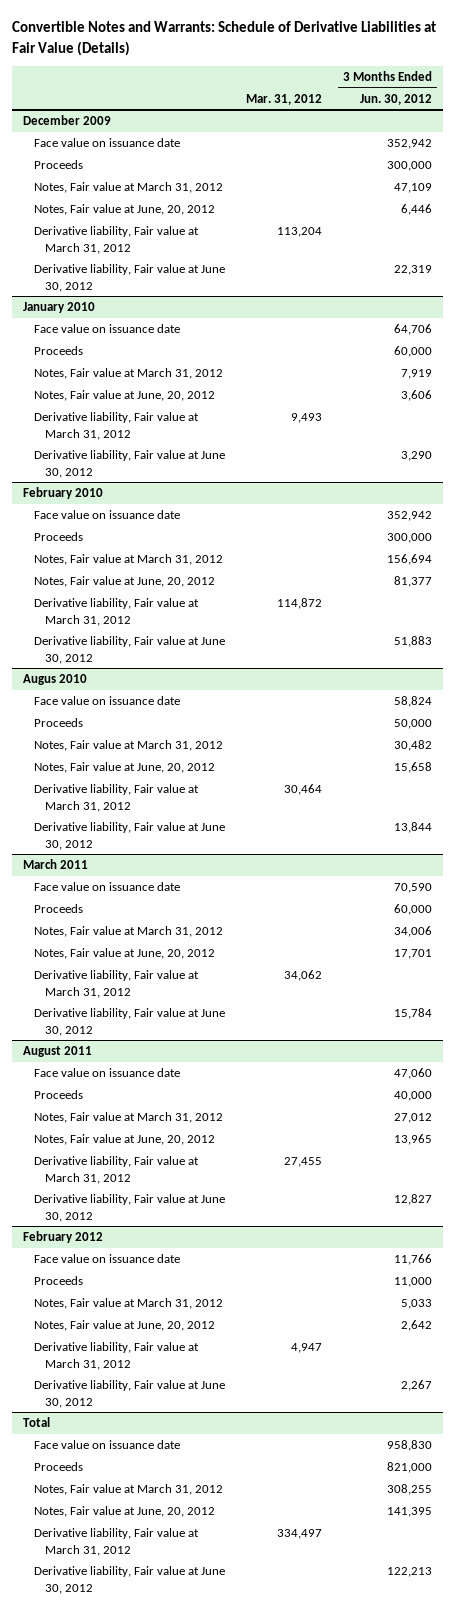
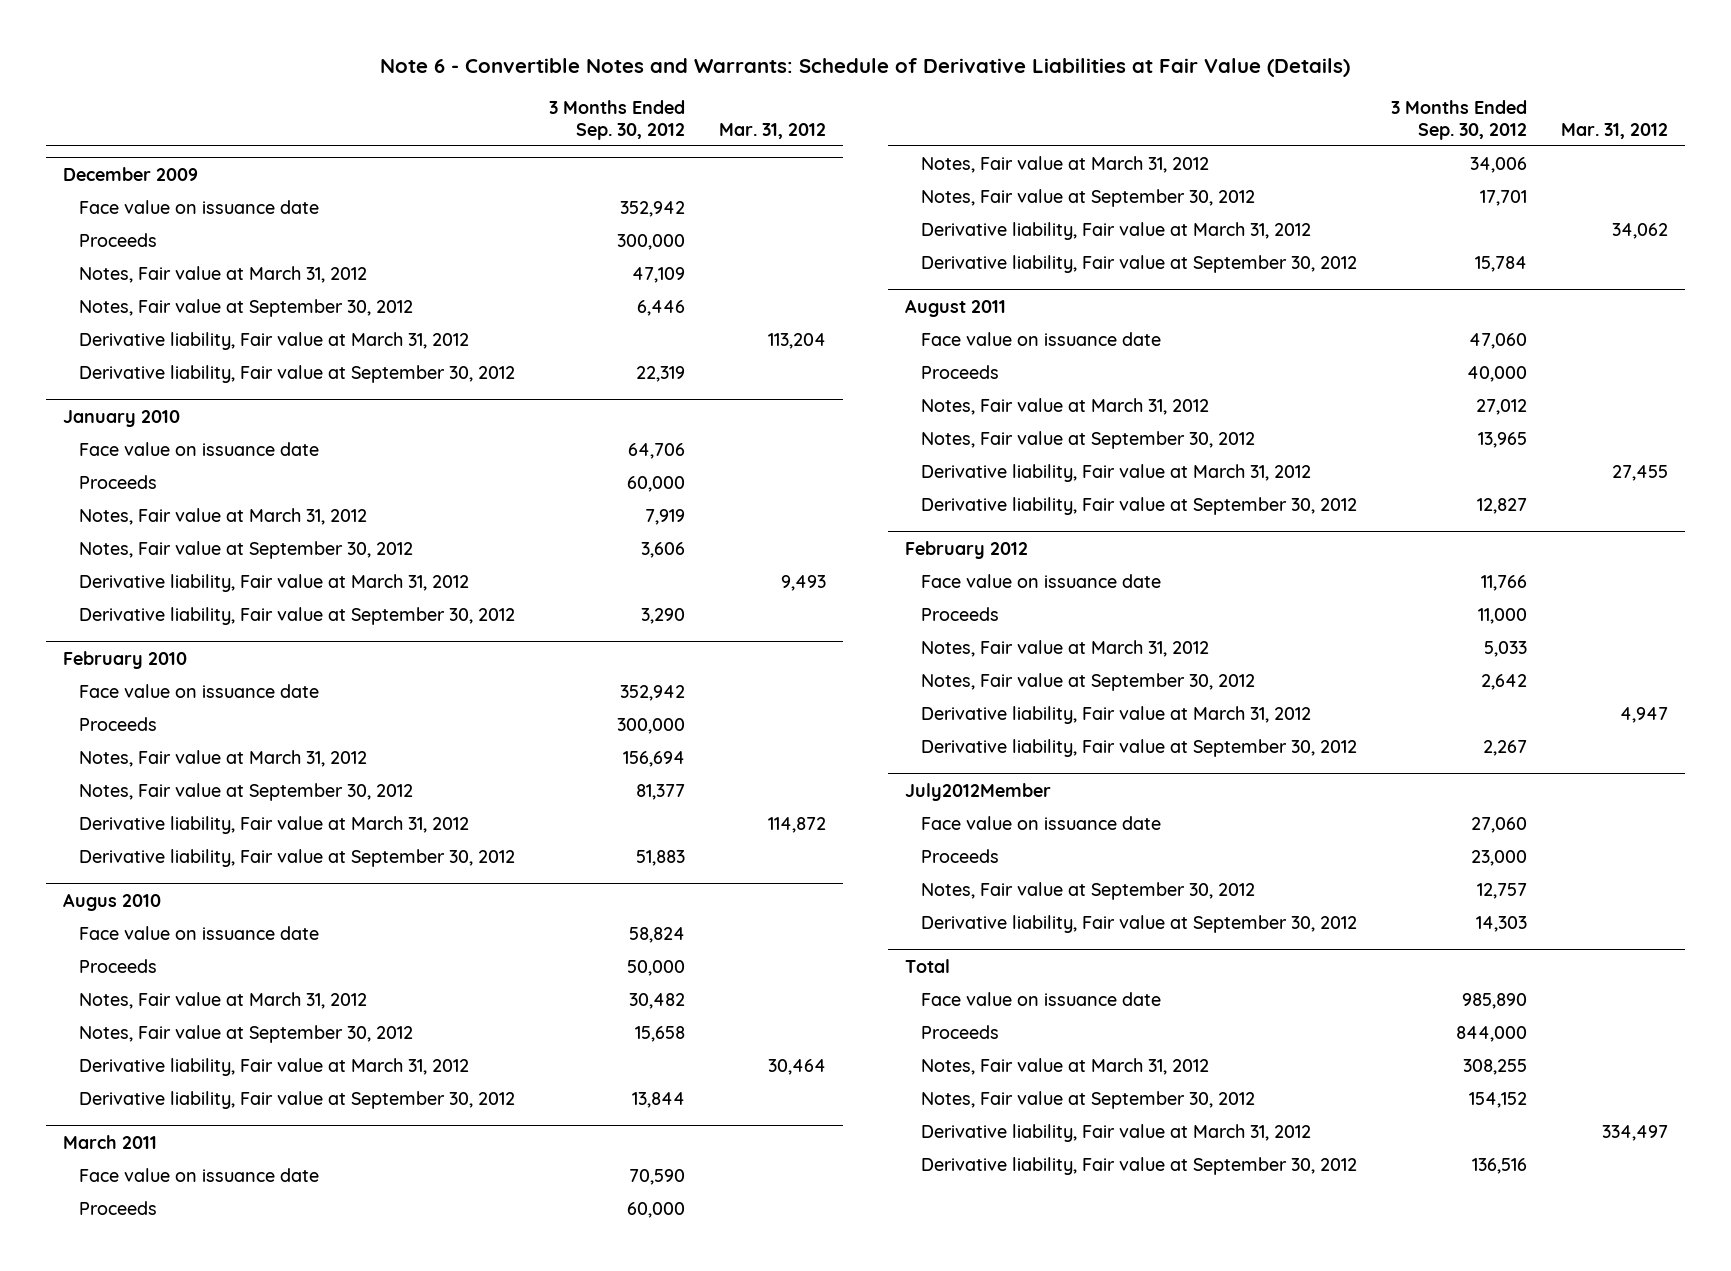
- Convertible Notes and Warrants: Schedule of Derivative Liabilities at Fair Value (Details)
+ Note 6 - Convertible Notes and Warrants: Schedule of Derivative Liabilities at Fair Value (Details)
- | Mar. 31, 2012 | 3 Months Ended Jun. 30, 2012
+ | 3 Months Ended Sep. 30, 2012 | Mar. 31, 2012
@ December 2009
- Notes, Fair value at June, 20, 2012 | | 6,446
+ Notes, Fair value at September 30, 2012 | 6,446 |
- Derivative liability, Fair value at June 30, 2012 | | 22,319
+ Derivative liability, Fair value at September 30, 2012 | 22,319 |
@ January 2010
- Notes, Fair value at June, 20, 2012 | | 3,606
+ Notes, Fair value at September 30, 2012 | 3,606 |
- Derivative liability, Fair value at June 30, 2012 | | 3,290
+ Derivative liability, Fair value at September 30, 2012 | 3,290 |
@ February 2010
- Notes, Fair value at June, 20, 2012 | | 81,377
+ Notes, Fair value at September 30, 2012 | 81,377 |
- Derivative liability, Fair value at June 30, 2012 | | 51,883
+ Derivative liability, Fair value at September 30, 2012 | 51,883 |
@ Augus 2010
- Notes, Fair value at June, 20, 2012 | | 15,658
+ Notes, Fair value at September 30, 2012 | 15,658 |
- Derivative liability, Fair value at June 30, 2012 | | 13,844
+ Derivative liability, Fair value at September 30, 2012 | 13,844 |
@ March 2011
- Notes, Fair value at June, 20, 2012 | | 17,701
+ Notes, Fair value at September 30, 2012 | 17,701 |
- Derivative liability, Fair value at June 30, 2012 | | 15,784
+ Derivative liability, Fair value at September 30, 2012 | 15,784 |
@ August 2011
- Notes, Fair value at June, 20, 2012 | | 13,965
+ Notes, Fair value at September 30, 2012 | 13,965 |
- Derivative liability, Fair value at June 30, 2012 | | 12,827
+ Derivative liability, Fair value at September 30, 2012 | 12,827 |
@ February 2012
- Notes, Fair value at June, 20, 2012 | | 2,642
+ Notes, Fair value at September 30, 2012 | 2,642 |
- Derivative liability, Fair value at June 30, 2012 | | 2,267
+ Derivative liability, Fair value at September 30, 2012 | 2,267 |
+ July2012Member
+ Face value on issuance date | 27,060 |
+ Proceeds | 23,000 |
+ Notes, Fair value at September 30, 2012 | 12,757 |
+ Derivative liability, Fair value at September 30, 2012 | 14,303 |
@ Total
- Notes, Fair value at June, 20, 2012 | | 141,395
+ Notes, Fair value at September 30, 2012 | 154,152 |
- Derivative liability, Fair value at June 30, 2012 | | 122,213
+ Derivative liability, Fair value at September 30, 2012 | 136,516 |

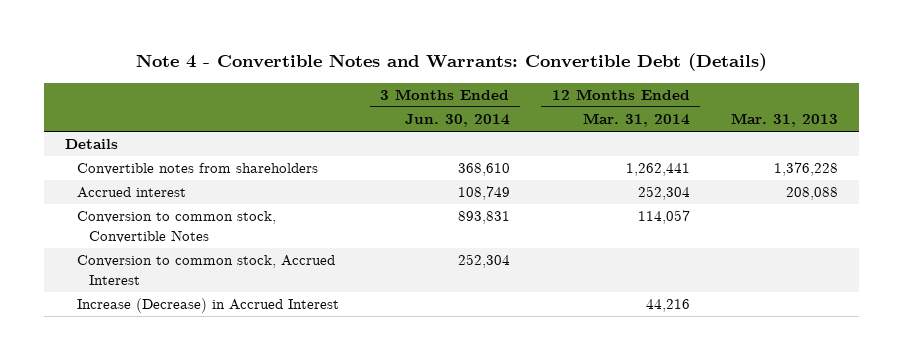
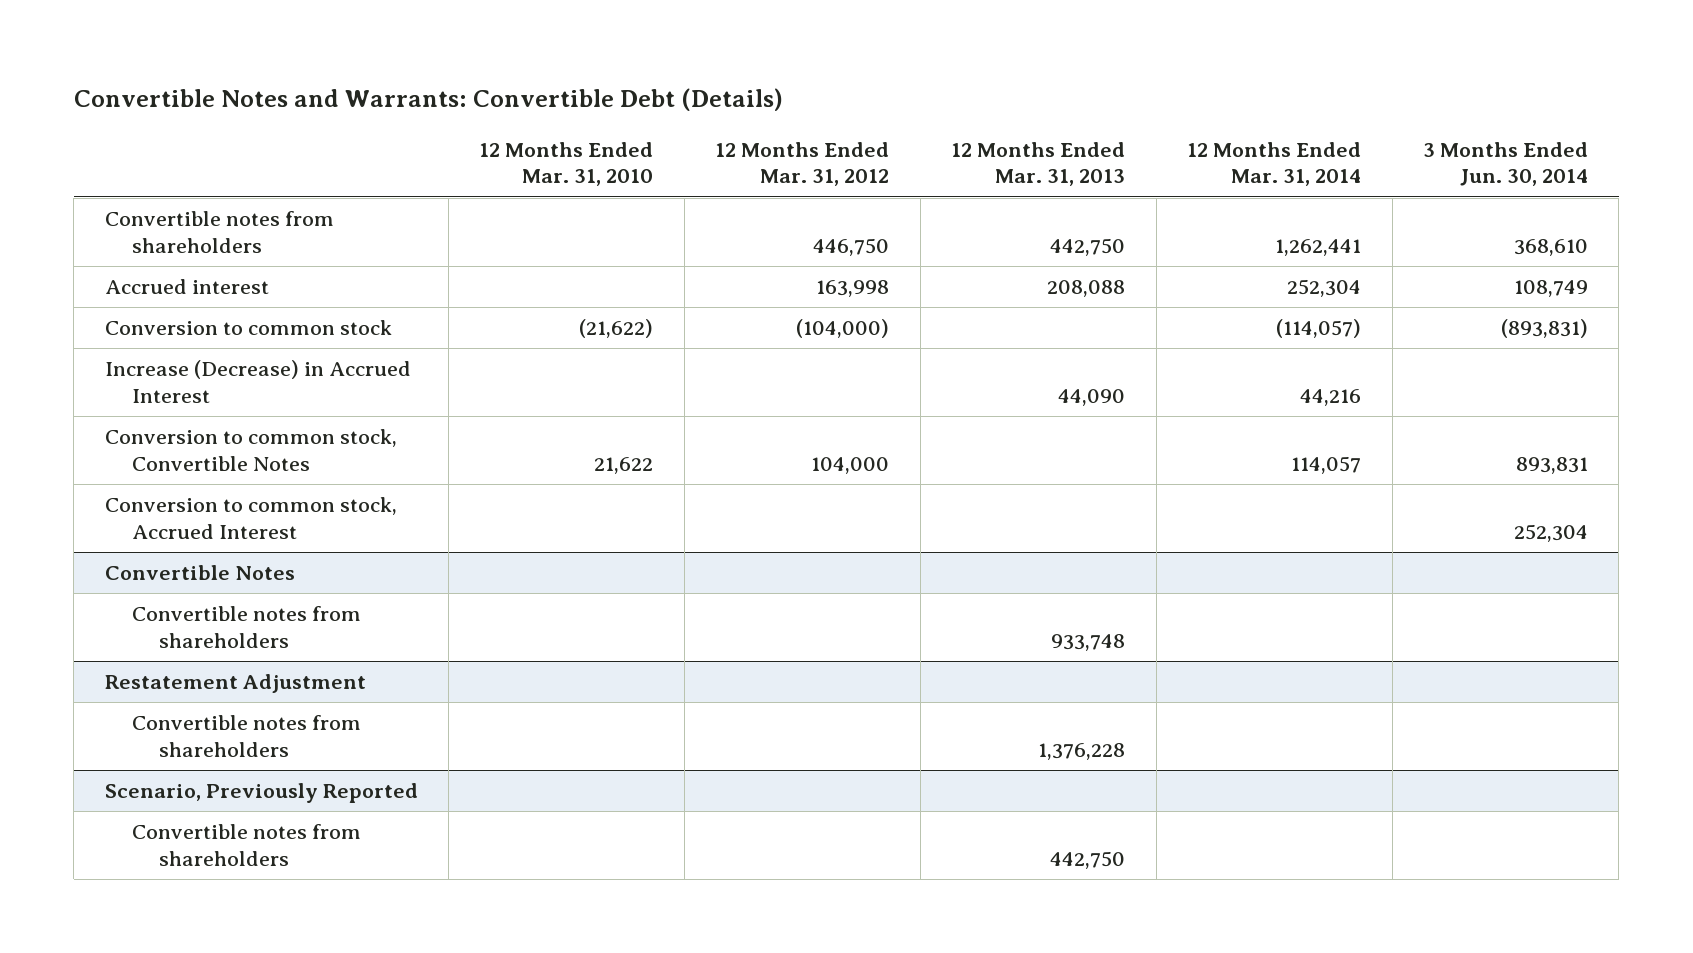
- Note 4 - Convertible Notes and Warrants: Convertible Debt (Details)
+ Convertible Notes and Warrants: Convertible Debt (Details)
- | 3 Months Ended Jun. 30, 2014 | 12 Months Ended Mar. 31, 2014 | Mar. 31, 2013
+ | 12 Months Ended Mar. 31, 2010 | 12 Months Ended Mar. 31, 2012 | 12 Months Ended Mar. 31, 2013 | 12 Months Ended Mar. 31, 2014 | 3 Months Ended Jun. 30, 2014
- Details
+ Conversion to common stock | (21,622) | (104,000) | | (114,057) | (893,831)
moved up: Increase (Decrease) in Accrued Interest | | | 44,090 | 44,216 |
+ Convertible Notes
+ Convertible notes from shareholders | | | 933,748 | |
+ Restatement Adjustment
+ Convertible notes from shareholders | | | 1,376,228 | |
+ Scenario, Previously Reported
+ Convertible notes from shareholders | | | 442,750 | |

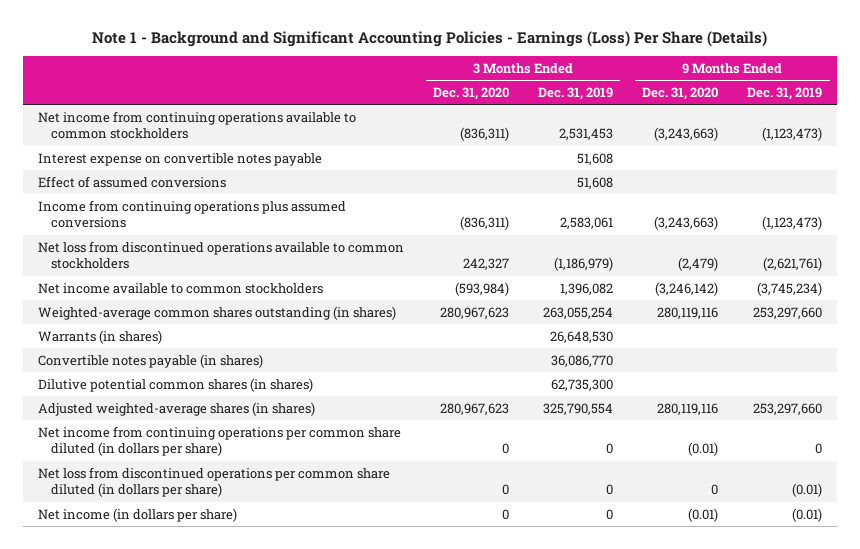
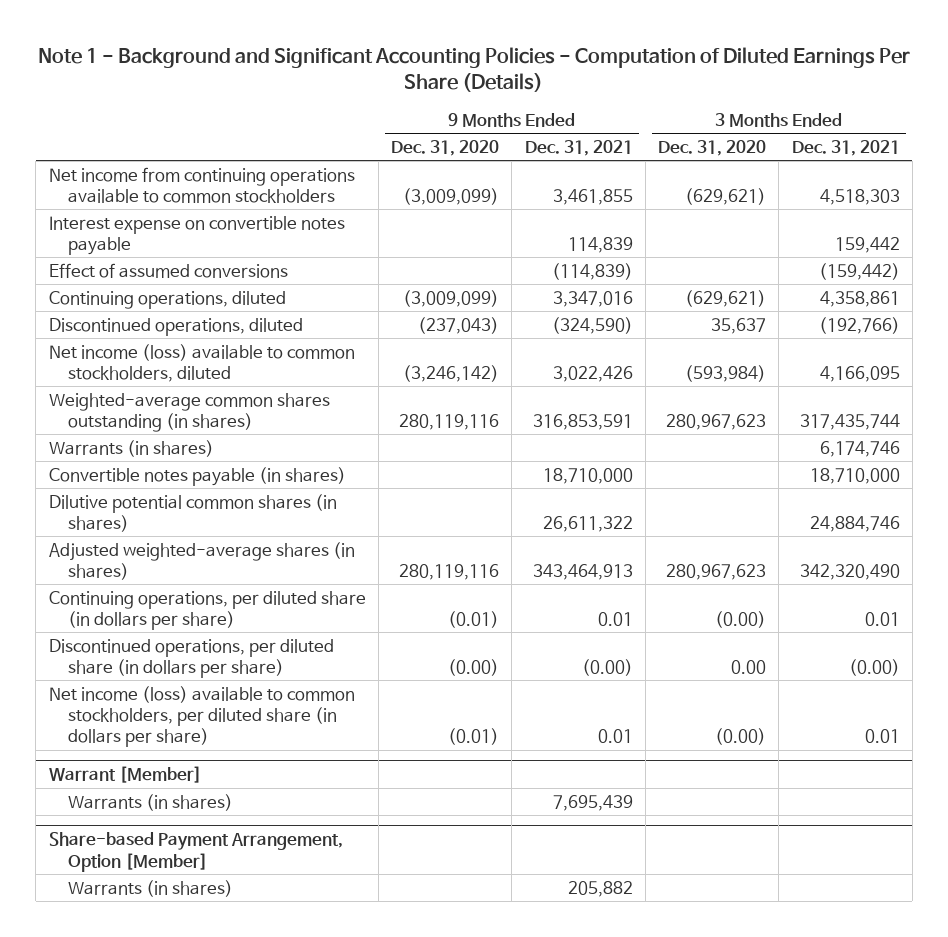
- Note 1 - Background and Significant Accounting Policies - Earnings (Loss) Per Share (Details)
+ Note 1 - Background and Significant Accounting Policies - Computation of Diluted Earnings Per Share (Details)
- | 3 Months Ended Dec. 31, 2020 | 3 Months Ended Dec. 31, 2019 | 9 Months Ended Dec. 31, 2020 | 9 Months Ended Dec. 31, 2019
+ | 9 Months Ended Dec. 31, 2020 | 9 Months Ended Dec. 31, 2021 | 3 Months Ended Dec. 31, 2020 | 3 Months Ended Dec. 31, 2021
- Net income from continuing operations available to common stockholders | (836,311) | 2,531,453 | (3,243,663) | (1,123,473)
+ Net income from continuing operations available to common stockholders | (3,009,099) | 3,461,855 | (629,621) | 4,518,303
- Income from continuing operations plus assumed conversions | (836,311) | 2,583,061 | (3,243,663) | (1,123,473)
- Net loss from discontinued operations available to common stockholders | 242,327 | (1,186,979) | (2,479) | (2,621,761)
- Net income available to common stockholders | (593,984) | 1,396,082 | (3,246,142) | (3,745,234)
+ Continuing operations, diluted | (3,009,099) | 3,347,016 | (629,621) | 4,358,861
+ Discontinued operations, diluted | (237,043) | (324,590) | 35,637 | (192,766)
+ Net income (loss) available to common stockholders, diluted | (3,246,142) | 3,022,426 | (593,984) | 4,166,095
- Net income from continuing operations per common share diluted (in dollars per share) | 0 | 0 | (0.01) | 0
- Net loss from discontinued operations per common share diluted (in dollars per share) | 0 | 0 | 0 | (0.01)
- Net income (in dollars per share) | 0 | 0 | (0.01) | (0.01)
+ Continuing operations, per diluted share (in dollars per share) | (0.01) | 0.01 | (0.00) | 0.01
+ Discontinued operations, per diluted share (in dollars per share) | (0.00) | (0.00) | 0.00 | (0.00)
+ Net income (loss) available to common stockholders, per diluted share (in dollars per share) | (0.01) | 0.01 | (0.00) | 0.01
+ Warrant [Member]
+ Warrants (in shares) | | 7,695,439 | |
+ Share-based Payment Arrangement, Option [Member]
+ Warrants (in shares) | | 205,882 | |

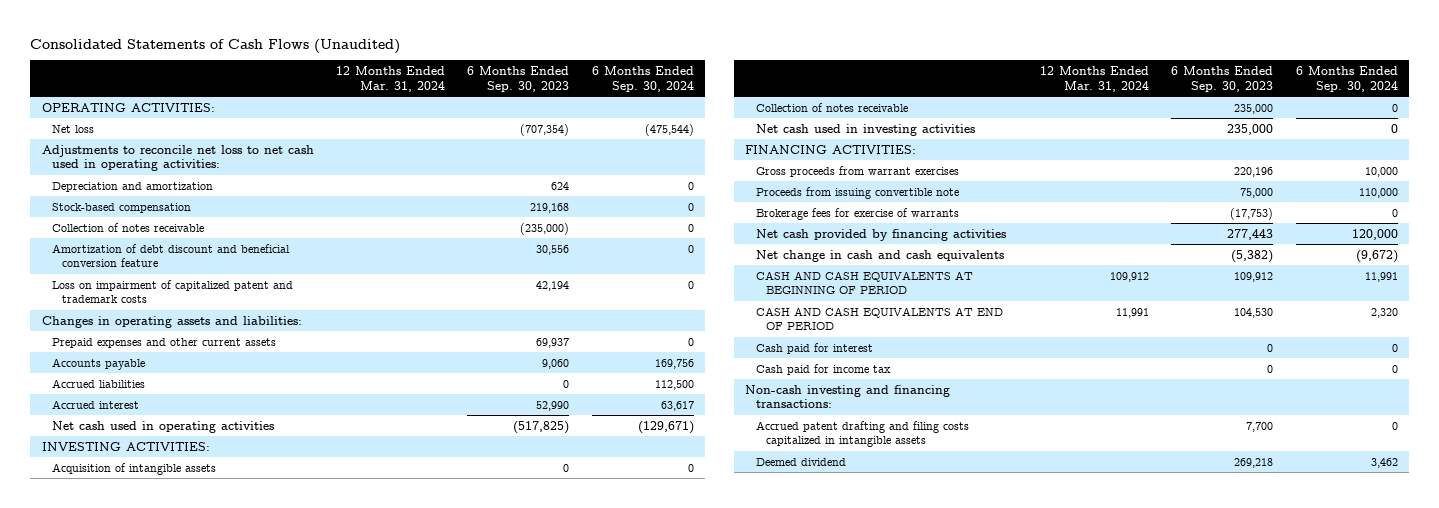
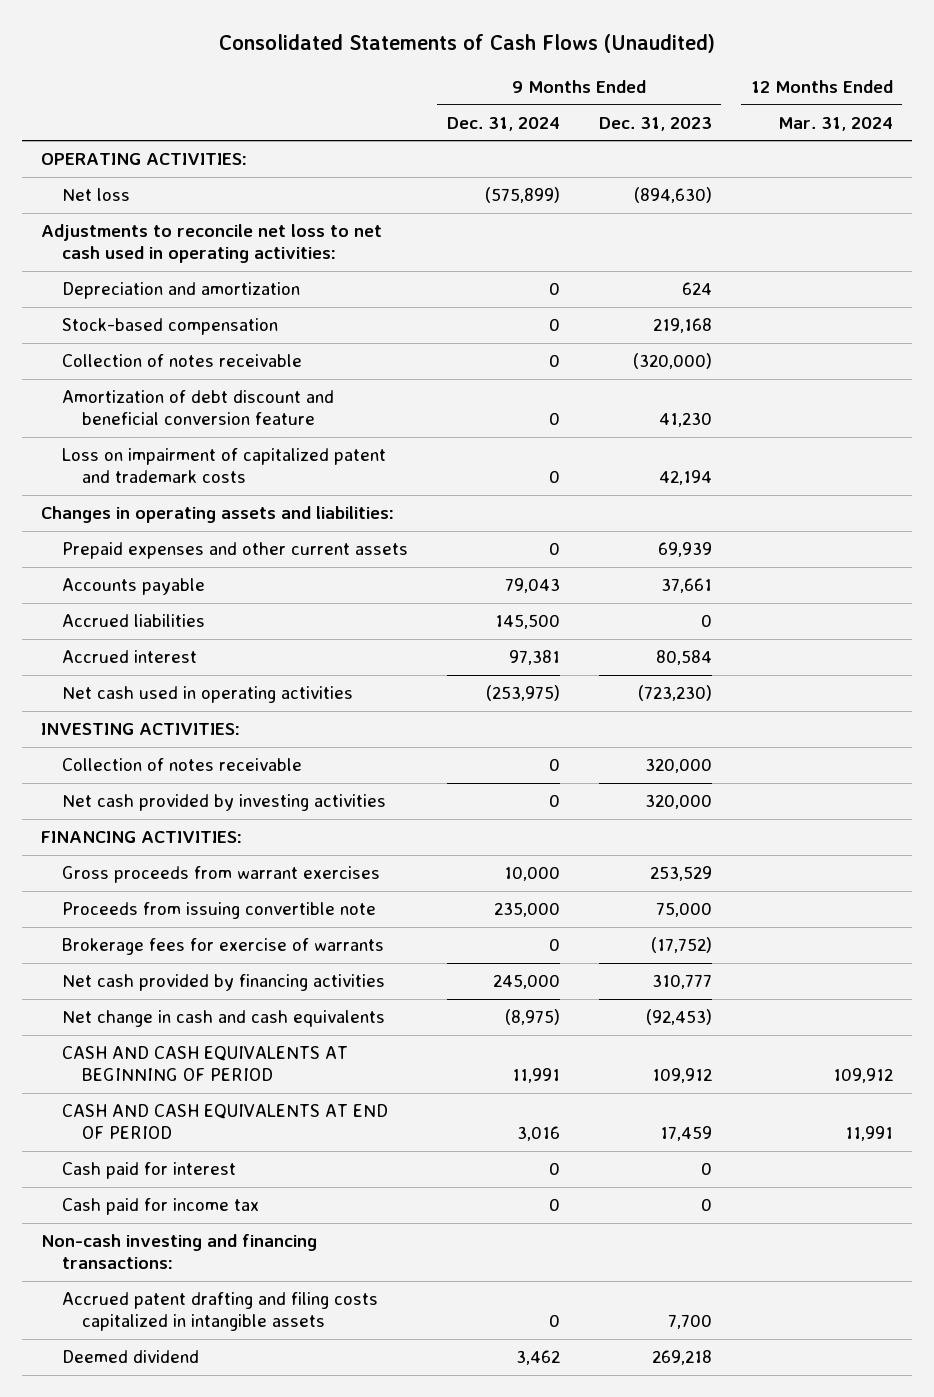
- | 12 Months Ended Mar. 31, 2024 | 6 Months Ended Sep. 30, 2023 | 6 Months Ended Sep. 30, 2024
+ | 9 Months Ended Dec. 31, 2024 | 9 Months Ended Dec. 31, 2023 | 12 Months Ended Mar. 31, 2024
- Acquisition of intangible assets | | 0 | 0
- Net cash used in investing activities | | 235,000 | 0
+ Net cash provided by investing activities | 0 | 320,000 |

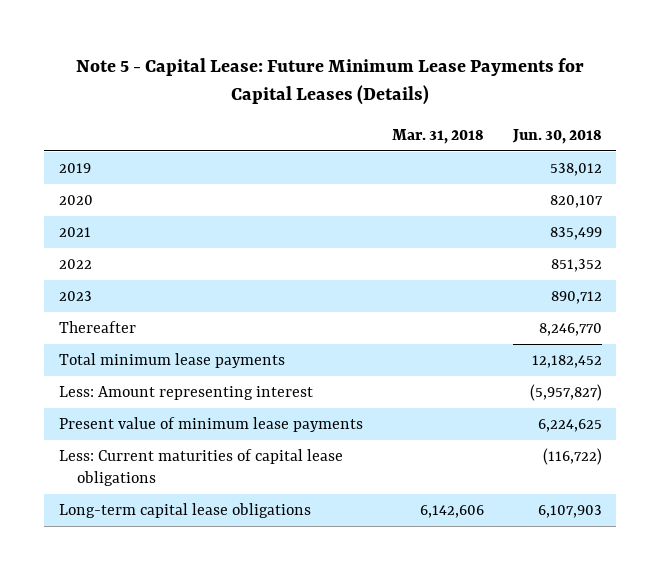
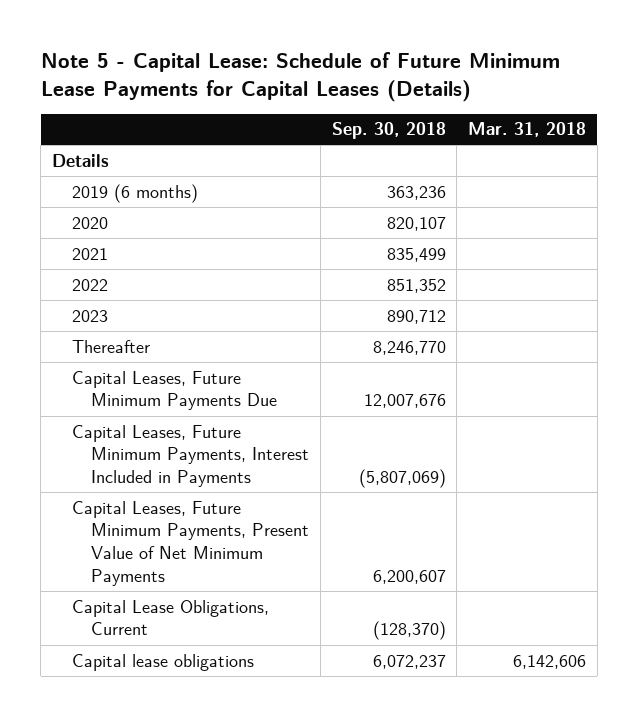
- Note 5 - Capital Lease: Future Minimum Lease Payments for Capital Leases (Details)
+ Note 5 - Capital Lease: Schedule of Future Minimum Lease Payments for Capital Leases (Details)
- | Mar. 31, 2018 | Jun. 30, 2018
+ | Sep. 30, 2018 | Mar. 31, 2018
- 2019 | | 538,012
+ Details
+ 2019 (6 months) | 363,236 |
- Total minimum lease payments | | 12,182,452
- Less: Amount representing interest | | (5,957,827)
- Present value of minimum lease payments | | 6,224,625
- Less: Current maturities of capital lease obligations | | (116,722)
- Long-term capital lease obligations | 6,142,606 | 6,107,903
+ Capital Leases, Future Minimum Payments Due | 12,007,676 |
+ Capital Leases, Future Minimum Payments, Interest Included in Payments | (5,807,069) |
+ Capital Leases, Future Minimum Payments, Present Value of Net Minimum Payments | 6,200,607 |
+ Capital Lease Obligations, Current | (128,370) |
+ Capital lease obligations | 6,072,237 | 6,142,606

